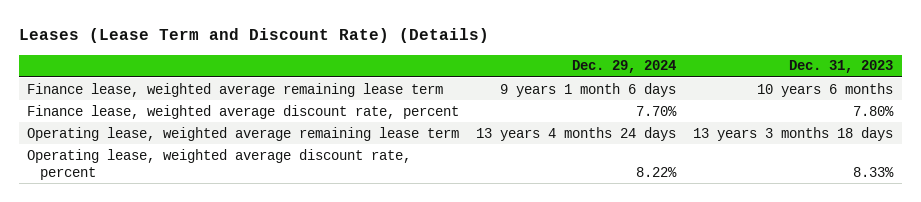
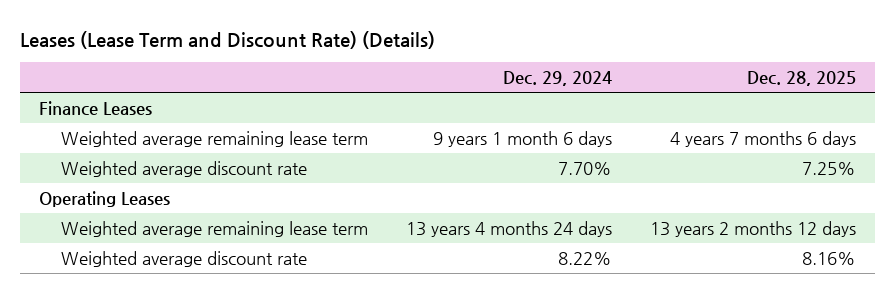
- | Dec. 29, 2024 | Dec. 31, 2023
+ | Dec. 29, 2024 | Dec. 28, 2025
- Finance lease, weighted average remaining lease term | 9 years 1 month 6 days | 10 years 6 months
- Finance lease, weighted average discount rate, percent | 7.70% | 7.80%
- Operating lease, weighted average remaining lease term | 13 years 4 months 24 days | 13 years 3 months 18 days
- Operating lease, weighted average discount rate, percent | 8.22% | 8.33%
+ Finance Leases
+ Weighted average remaining lease term | 9 years 1 month 6 days | 4 years 7 months 6 days
+ Weighted average discount rate | 7.70% | 7.25%
+ Operating Leases
+ Weighted average remaining lease term | 13 years 4 months 24 days | 13 years 2 months 12 days
+ Weighted average discount rate | 8.22% | 8.16%

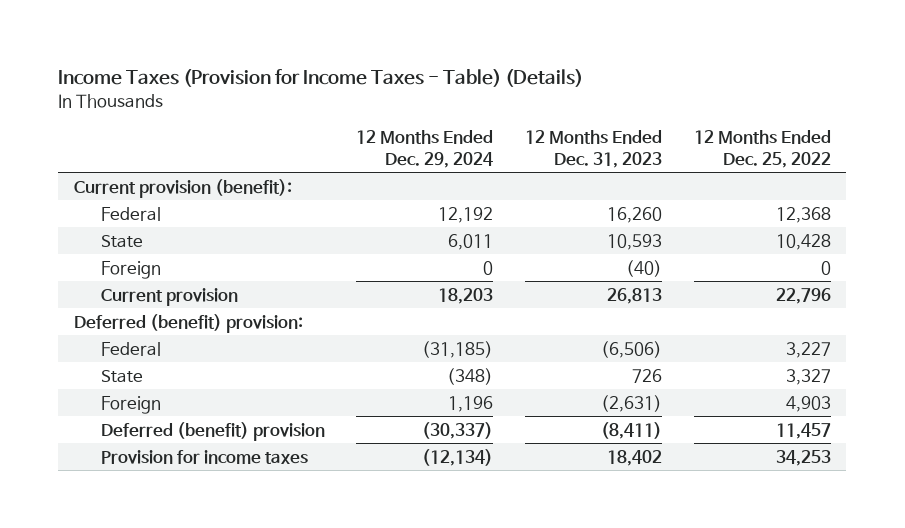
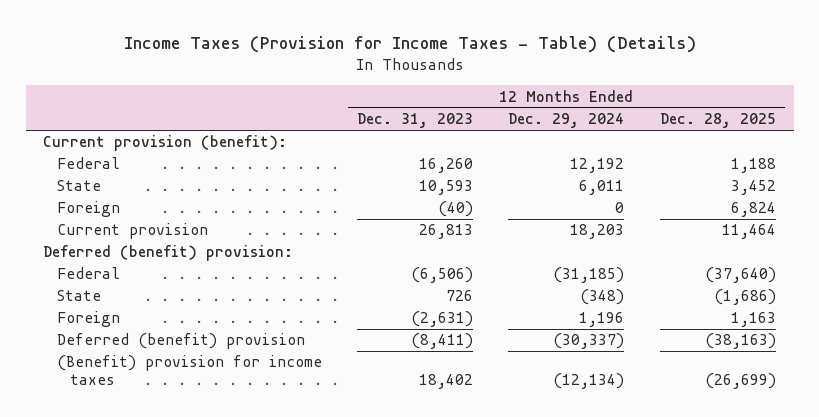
- | 12 Months Ended Dec. 29, 2024 | 12 Months Ended Dec. 31, 2023 | 12 Months Ended Dec. 25, 2022
+ | 12 Months Ended Dec. 31, 2023 | 12 Months Ended Dec. 29, 2024 | 12 Months Ended Dec. 28, 2025
- Provision for income taxes | (12,134) | 18,402 | 34,253
+ (Benefit) provision for income taxes | 18,402 | (12,134) | (26,699)

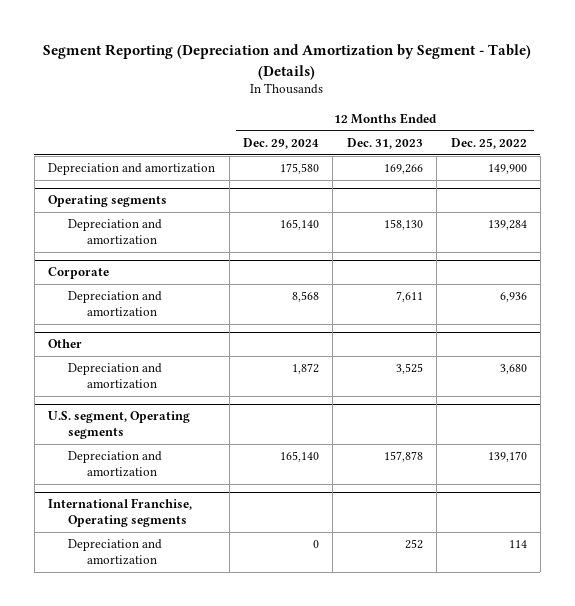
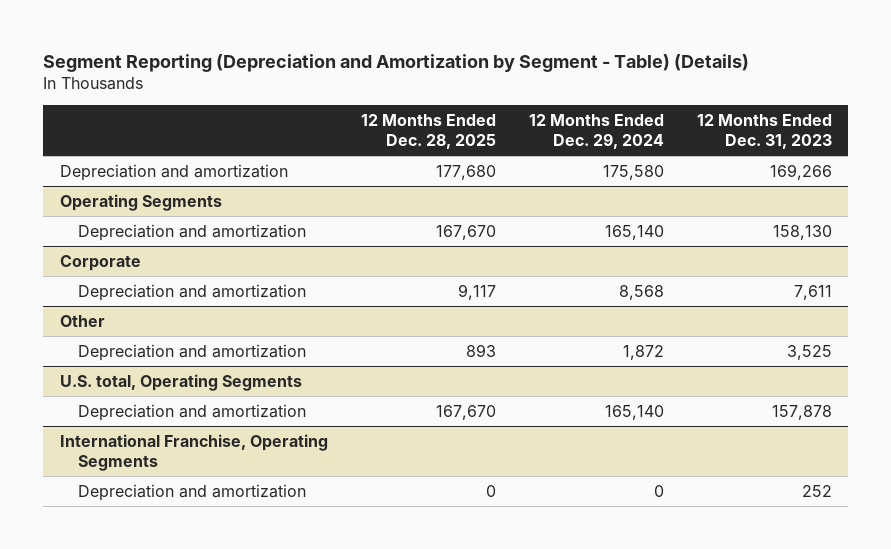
- | 12 Months Ended Dec. 29, 2024 | 12 Months Ended Dec. 31, 2023 | 12 Months Ended Dec. 25, 2022
+ | 12 Months Ended Dec. 28, 2025 | 12 Months Ended Dec. 29, 2024 | 12 Months Ended Dec. 31, 2023
- Operating segments
+ Operating Segments
- U.S. segment, Operating segments
+ U.S. total, Operating Segments
- International Franchise, Operating segments
+ International Franchise, Operating Segments

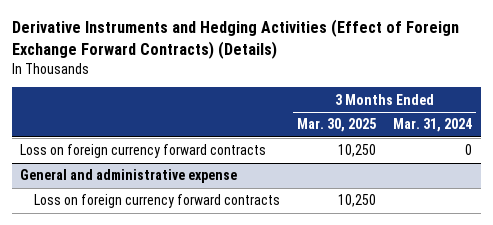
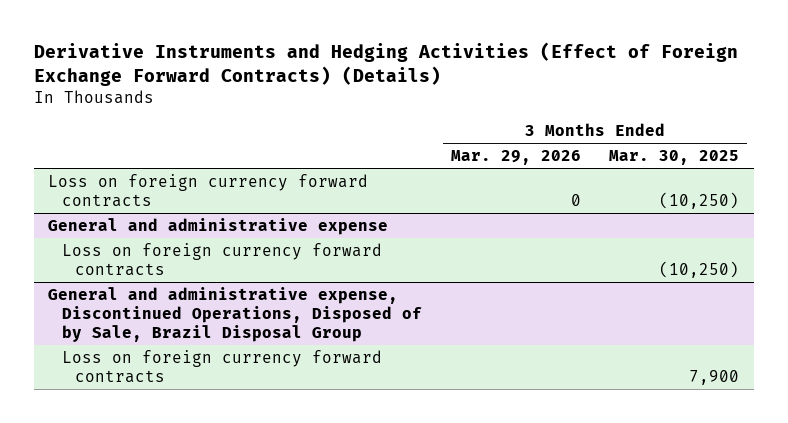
- | 3 Months Ended Mar. 30, 2025 | 3 Months Ended Mar. 31, 2024
+ | 3 Months Ended Mar. 29, 2026 | 3 Months Ended Mar. 30, 2025
- Loss on foreign currency forward contracts | 10,250 | 0
+ Loss on foreign currency forward contracts | 0 | (10,250)
@ General and administrative expense
- Loss on foreign currency forward contracts | 10,250 |
+ Loss on foreign currency forward contracts | | (10,250)
+ General and administrative expense, Discontinued Operations, Disposed of by Sale, Brazil Disposal Group
+ Loss on foreign currency forward contracts | | 7,900

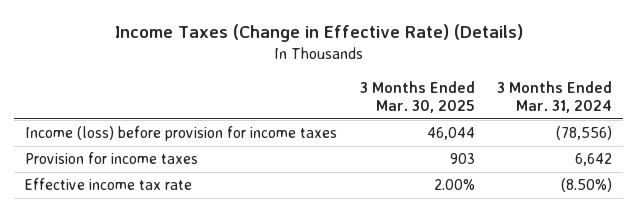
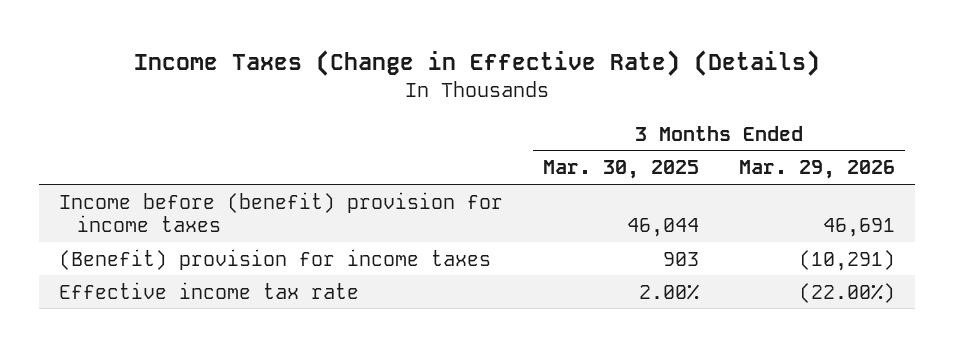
- | 3 Months Ended Mar. 30, 2025 | 3 Months Ended Mar. 31, 2024
+ | 3 Months Ended Mar. 30, 2025 | 3 Months Ended Mar. 29, 2026
- Income (loss) before provision for income taxes | 46,044 | (78,556)
- Provision for income taxes | 903 | 6,642
+ Income before (benefit) provision for income taxes | 46,044 | 46,691
+ (Benefit) provision for income taxes | 903 | (10,291)

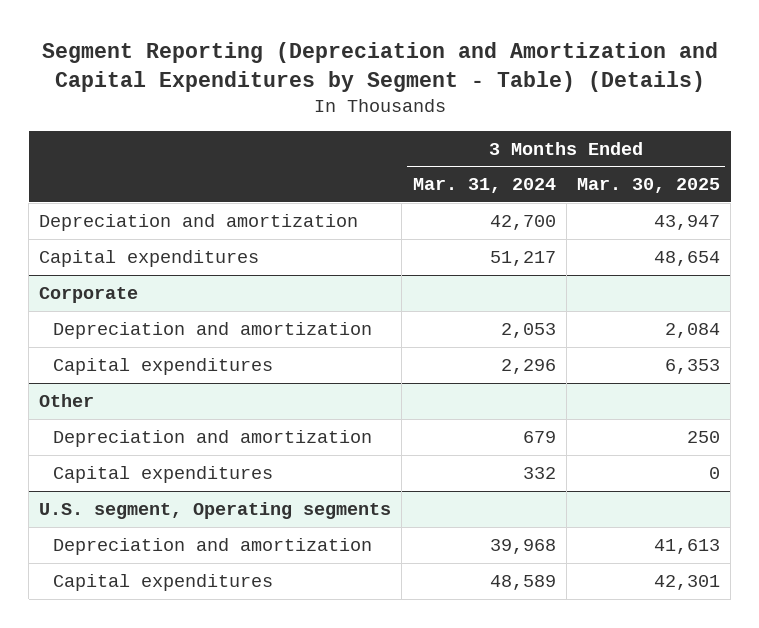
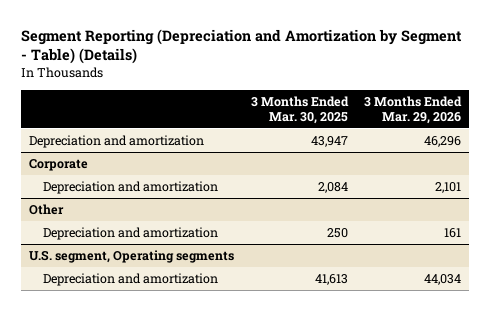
- Segment Reporting (Depreciation and Amortization and Capital Expenditures by Segment - Table) (Details)
+ Segment Reporting (Depreciation and Amortization by Segment - Table) (Details)
- | 3 Months Ended Mar. 31, 2024 | 3 Months Ended Mar. 30, 2025
+ | 3 Months Ended Mar. 30, 2025 | 3 Months Ended Mar. 29, 2026
- Capital expenditures | 51,217 | 48,654
@ Corporate
- Capital expenditures | 2,296 | 6,353
@ Other
- Capital expenditures | 332 | 0
@ U.S. segment, Operating segments
- Capital expenditures | 48,589 | 42,301

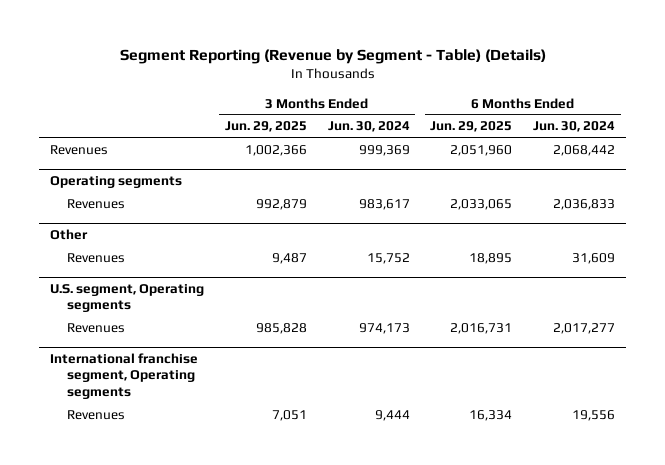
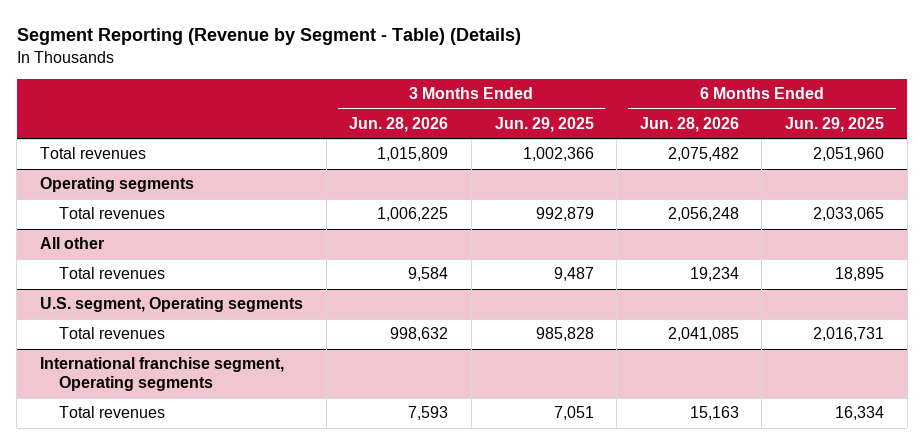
- | 3 Months Ended Jun. 29, 2025 | 3 Months Ended Jun. 30, 2024 | 6 Months Ended Jun. 29, 2025 | 6 Months Ended Jun. 30, 2024
+ | 3 Months Ended Jun. 28, 2026 | 3 Months Ended Jun. 29, 2025 | 6 Months Ended Jun. 28, 2026 | 6 Months Ended Jun. 29, 2025
- Revenues | 1,002,366 | 999,369 | 2,051,960 | 2,068,442
+ Total revenues | 1,015,809 | 1,002,366 | 2,075,482 | 2,051,960
@ Operating segments
- Revenues | 992,879 | 983,617 | 2,033,065 | 2,036,833
- Other
- Revenues | 9,487 | 15,752 | 18,895 | 31,609
@ Operating segments
+ Total revenues | 1,006,225 | 992,879 | 2,056,248 | 2,033,065
+ All other
+ Total revenues | 9,584 | 9,487 | 19,234 | 18,895
@ U.S. segment, Operating segments
- Revenues | 985,828 | 974,173 | 2,016,731 | 2,017,277
+ Total revenues | 998,632 | 985,828 | 2,041,085 | 2,016,731
@ International franchise segment, Operating segments
- Revenues | 7,051 | 9,444 | 16,334 | 19,556
+ Total revenues | 7,593 | 7,051 | 15,163 | 16,334

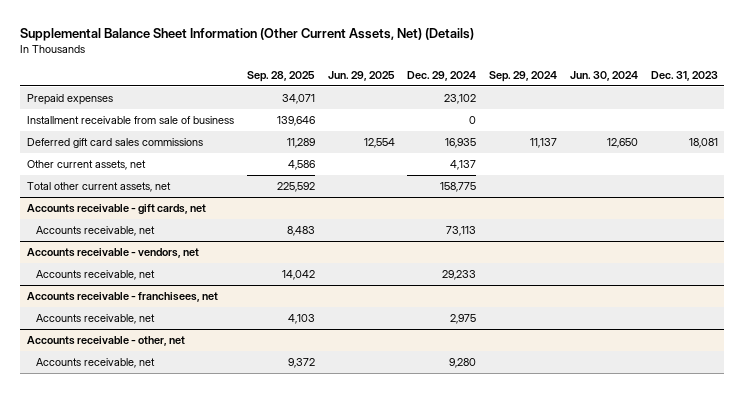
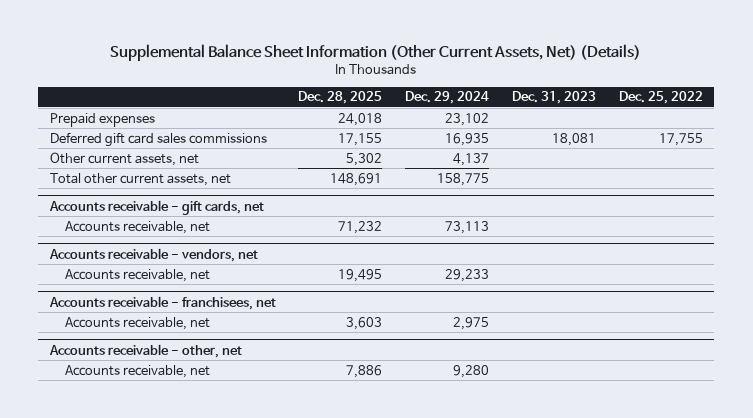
- | Sep. 28, 2025 | Jun. 29, 2025 | Dec. 29, 2024 | Sep. 29, 2024 | Jun. 30, 2024 | Dec. 31, 2023
+ | Dec. 28, 2025 | Dec. 29, 2024 | Dec. 31, 2023 | Dec. 25, 2022
- Installment receivable from sale of business | 139,646 | | 0 | | |

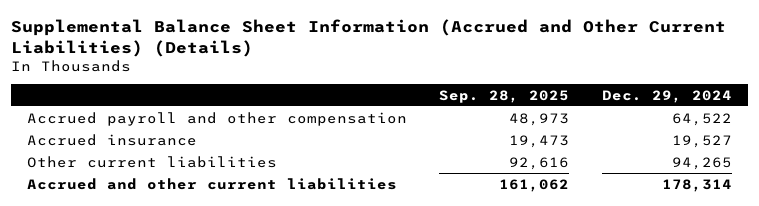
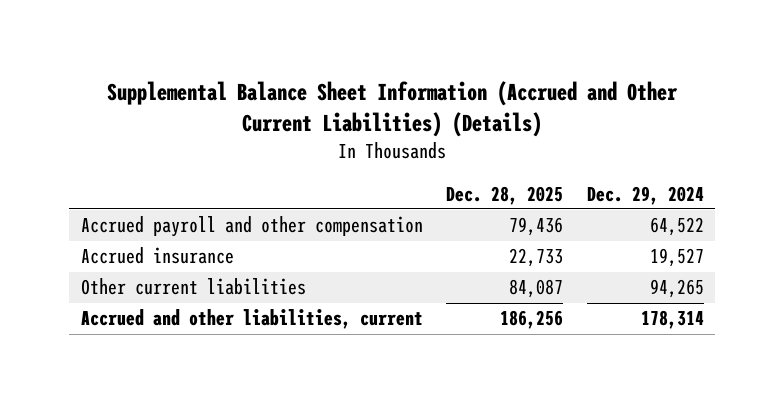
- | Sep. 28, 2025 | Dec. 29, 2024
+ | Dec. 28, 2025 | Dec. 29, 2024
- Accrued and other current liabilities | 161,062 | 178,314
+ Accrued and other liabilities, current | 186,256 | 178,314

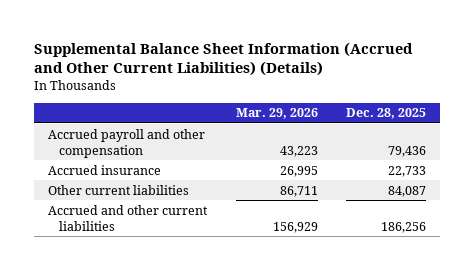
- | Dec. 28, 2025 | Dec. 29, 2024
+ | Mar. 29, 2026 | Dec. 28, 2025
- Accrued and other liabilities, current | 186,256 | 178,314
+ Accrued and other current liabilities | 156,929 | 186,256

